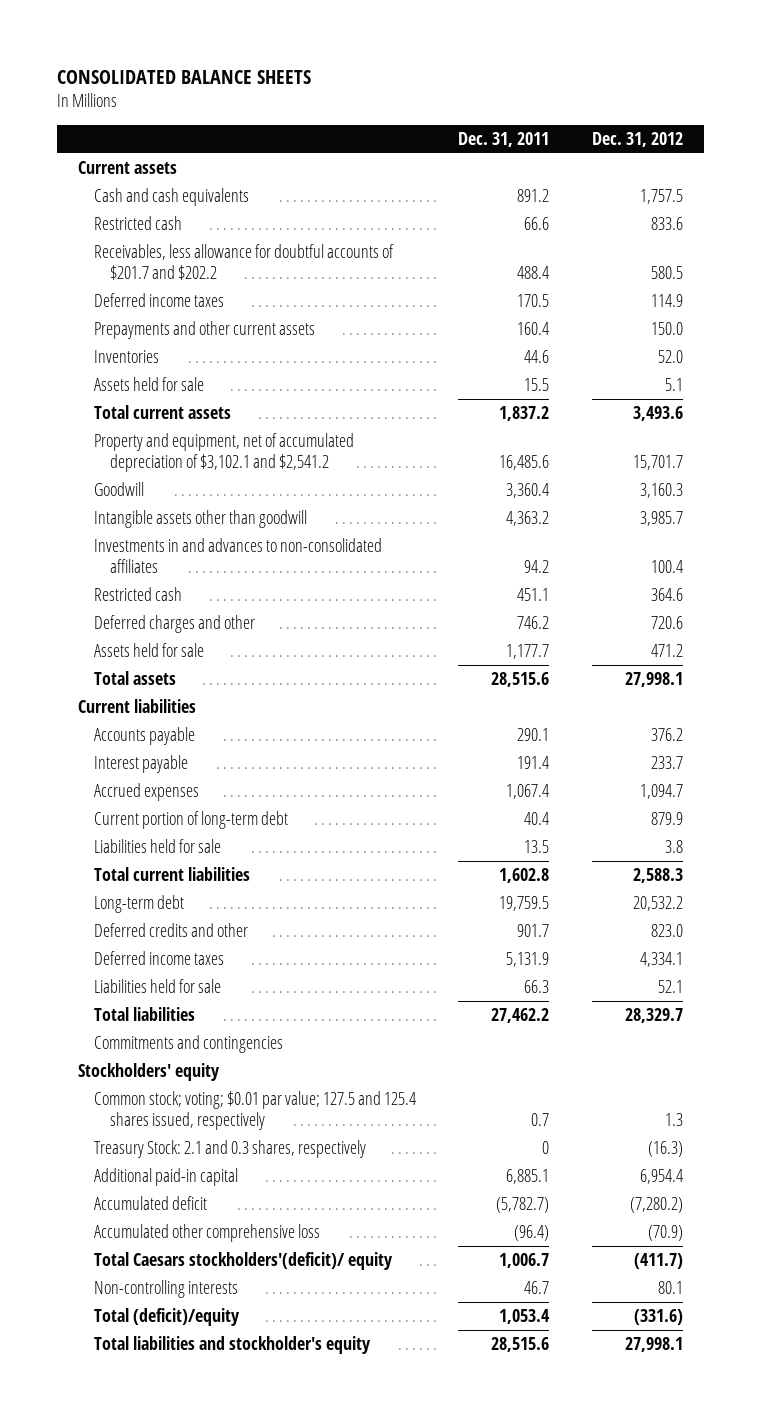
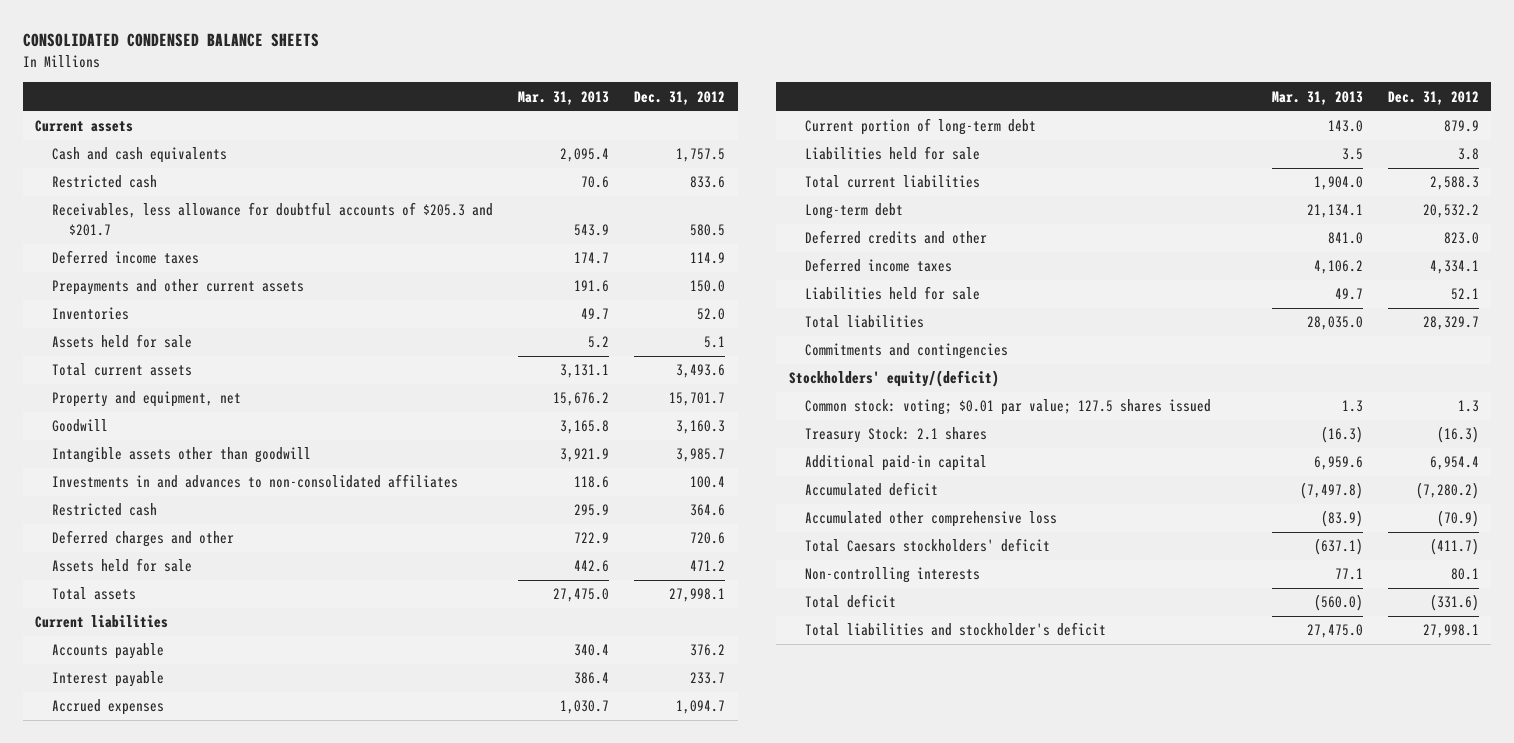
- CONSOLIDATED BALANCE SHEETS
+ CONSOLIDATED CONDENSED BALANCE SHEETS
- | Dec. 31, 2011 | Dec. 31, 2012
+ | Mar. 31, 2013 | Dec. 31, 2012
- Receivables, less allowance for doubtful accounts of $201.7 and $202.2 | 488.4 | 580.5
+ Receivables, less allowance for doubtful accounts of $205.3 and $201.7 | 543.9 | 580.5
- Property and equipment, net of accumulated depreciation of $3,102.1 and $2,541.2 | 16,485.6 | 15,701.7
+ Property and equipment, net | 15,676.2 | 15,701.7
- Stockholders' equity
- Common stock; voting; $0.01 par value; 127.5 and 125.4 shares issued, respectively | 0.7 | 1.3
- Treasury Stock: 2.1 and 0.3 shares, respectively | 0 | (16.3)
+ Stockholders' equity/(deficit)
+ Common stock: voting; $0.01 par value; 127.5 shares issued | 1.3 | 1.3
+ Treasury Stock: 2.1 shares | (16.3) | (16.3)
- Total Caesars stockholders'(deficit)/ equity | 1,006.7 | (411.7)
+ Total Caesars stockholders' deficit | (637.1) | (411.7)
- Total (deficit)/equity | 1,053.4 | (331.6)
- Total liabilities and stockholder's equity | 28,515.6 | 27,998.1
+ Total deficit | (560.0) | (331.6)
+ Total liabilities and stockholder's deficit | 27,475.0 | 27,998.1

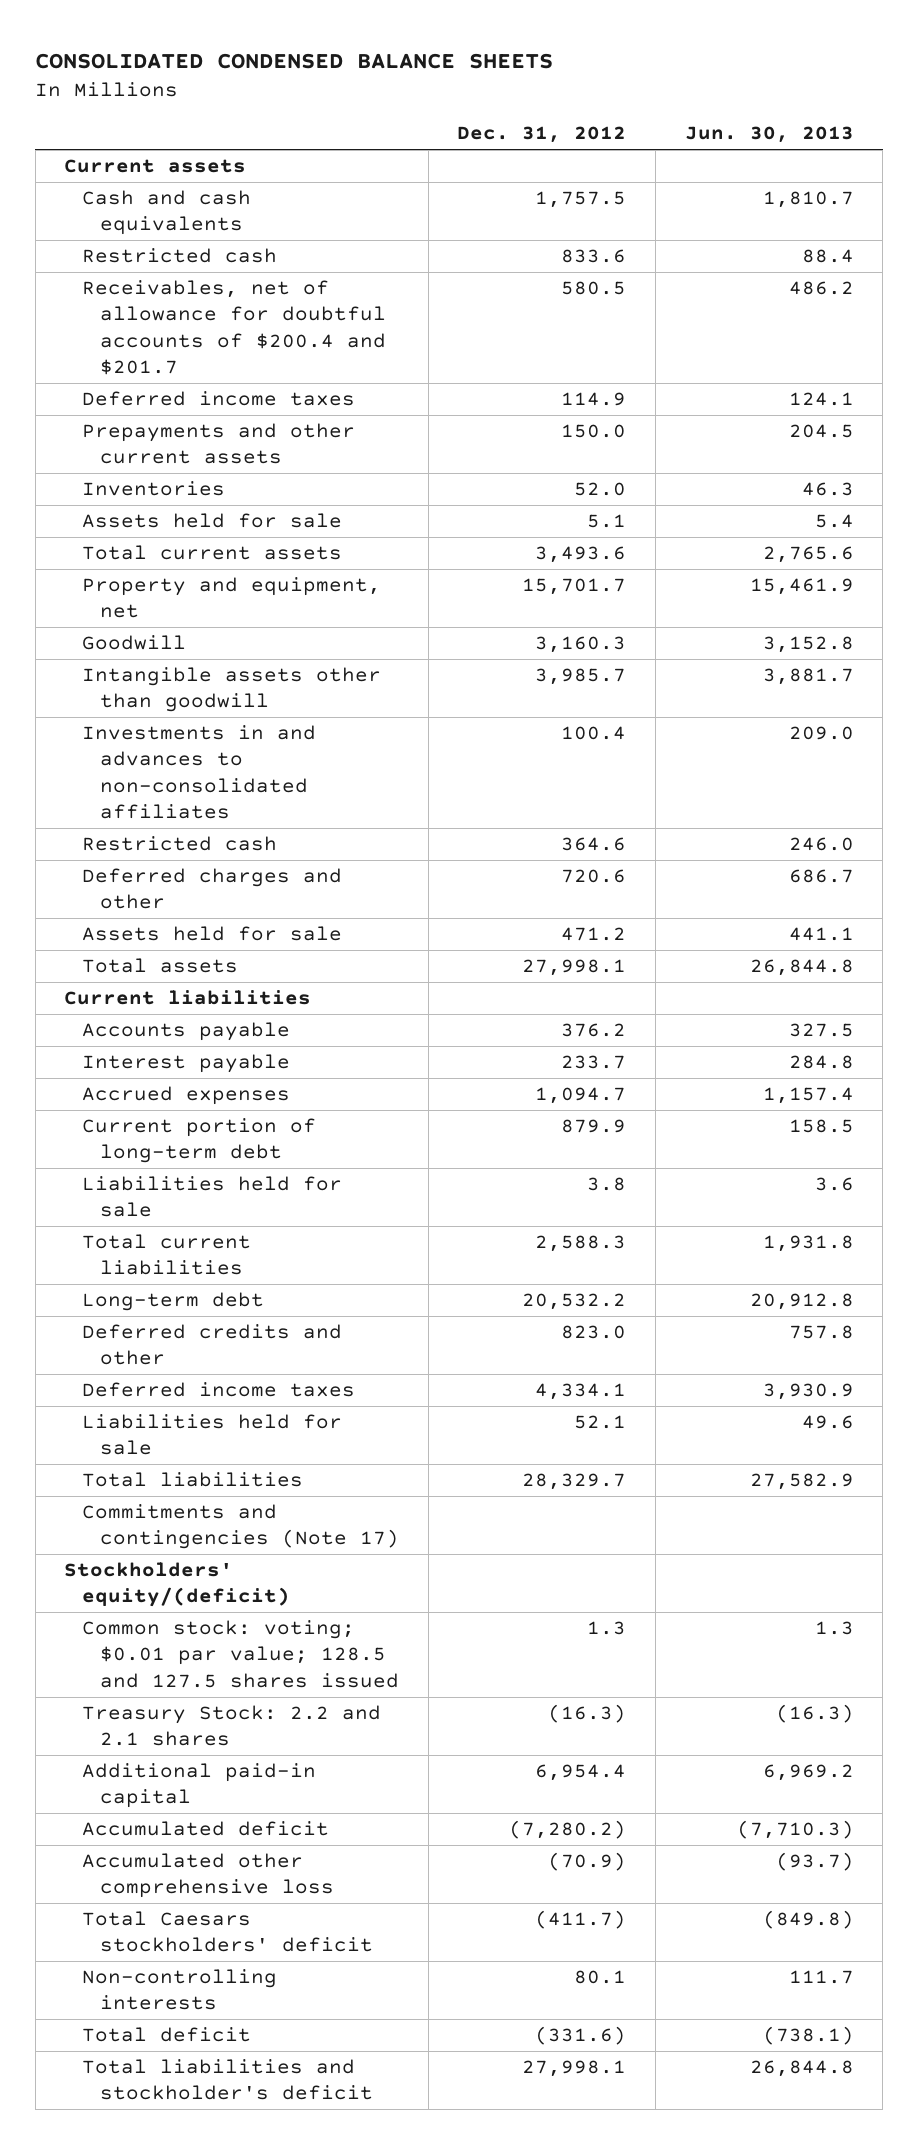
- | Mar. 31, 2013 | Dec. 31, 2012
+ | Dec. 31, 2012 | Jun. 30, 2013
- Receivables, less allowance for doubtful accounts of $205.3 and $201.7 | 543.9 | 580.5
+ Receivables, net of allowance for doubtful accounts of $200.4 and $201.7 | 580.5 | 486.2
- Commitments and contingencies
+ Commitments and contingencies (Note 17)
- Common stock: voting; $0.01 par value; 127.5 shares issued | 1.3 | 1.3
- Treasury Stock: 2.1 shares | (16.3) | (16.3)
+ Common stock: voting; $0.01 par value; 128.5 and 127.5 shares issued | 1.3 | 1.3
+ Treasury Stock: 2.2 and 2.1 shares | (16.3) | (16.3)

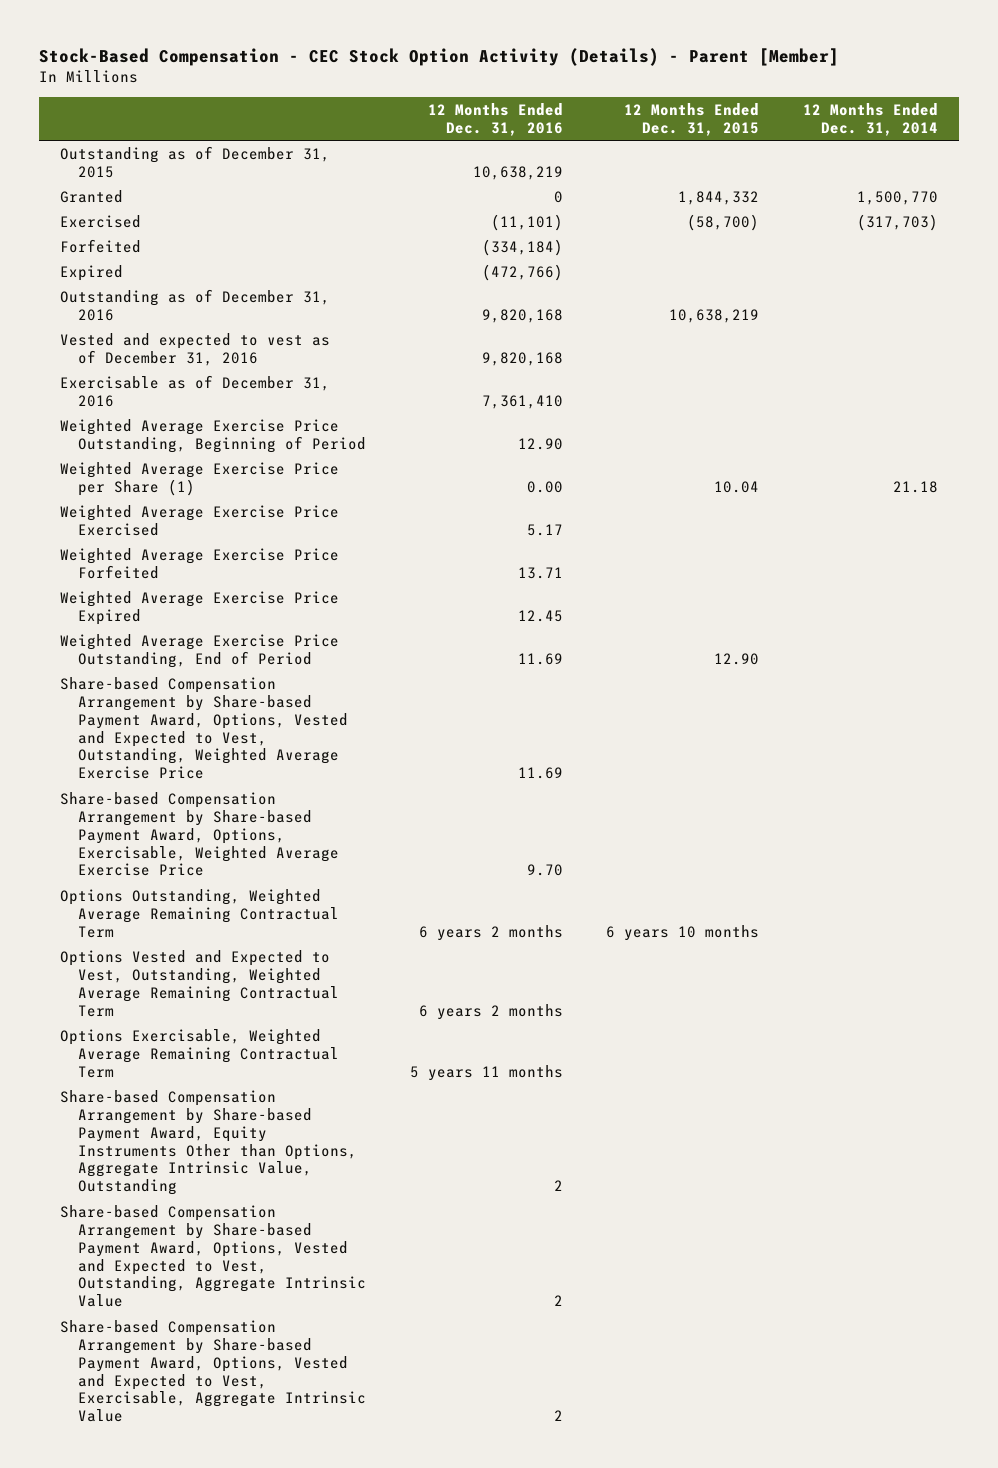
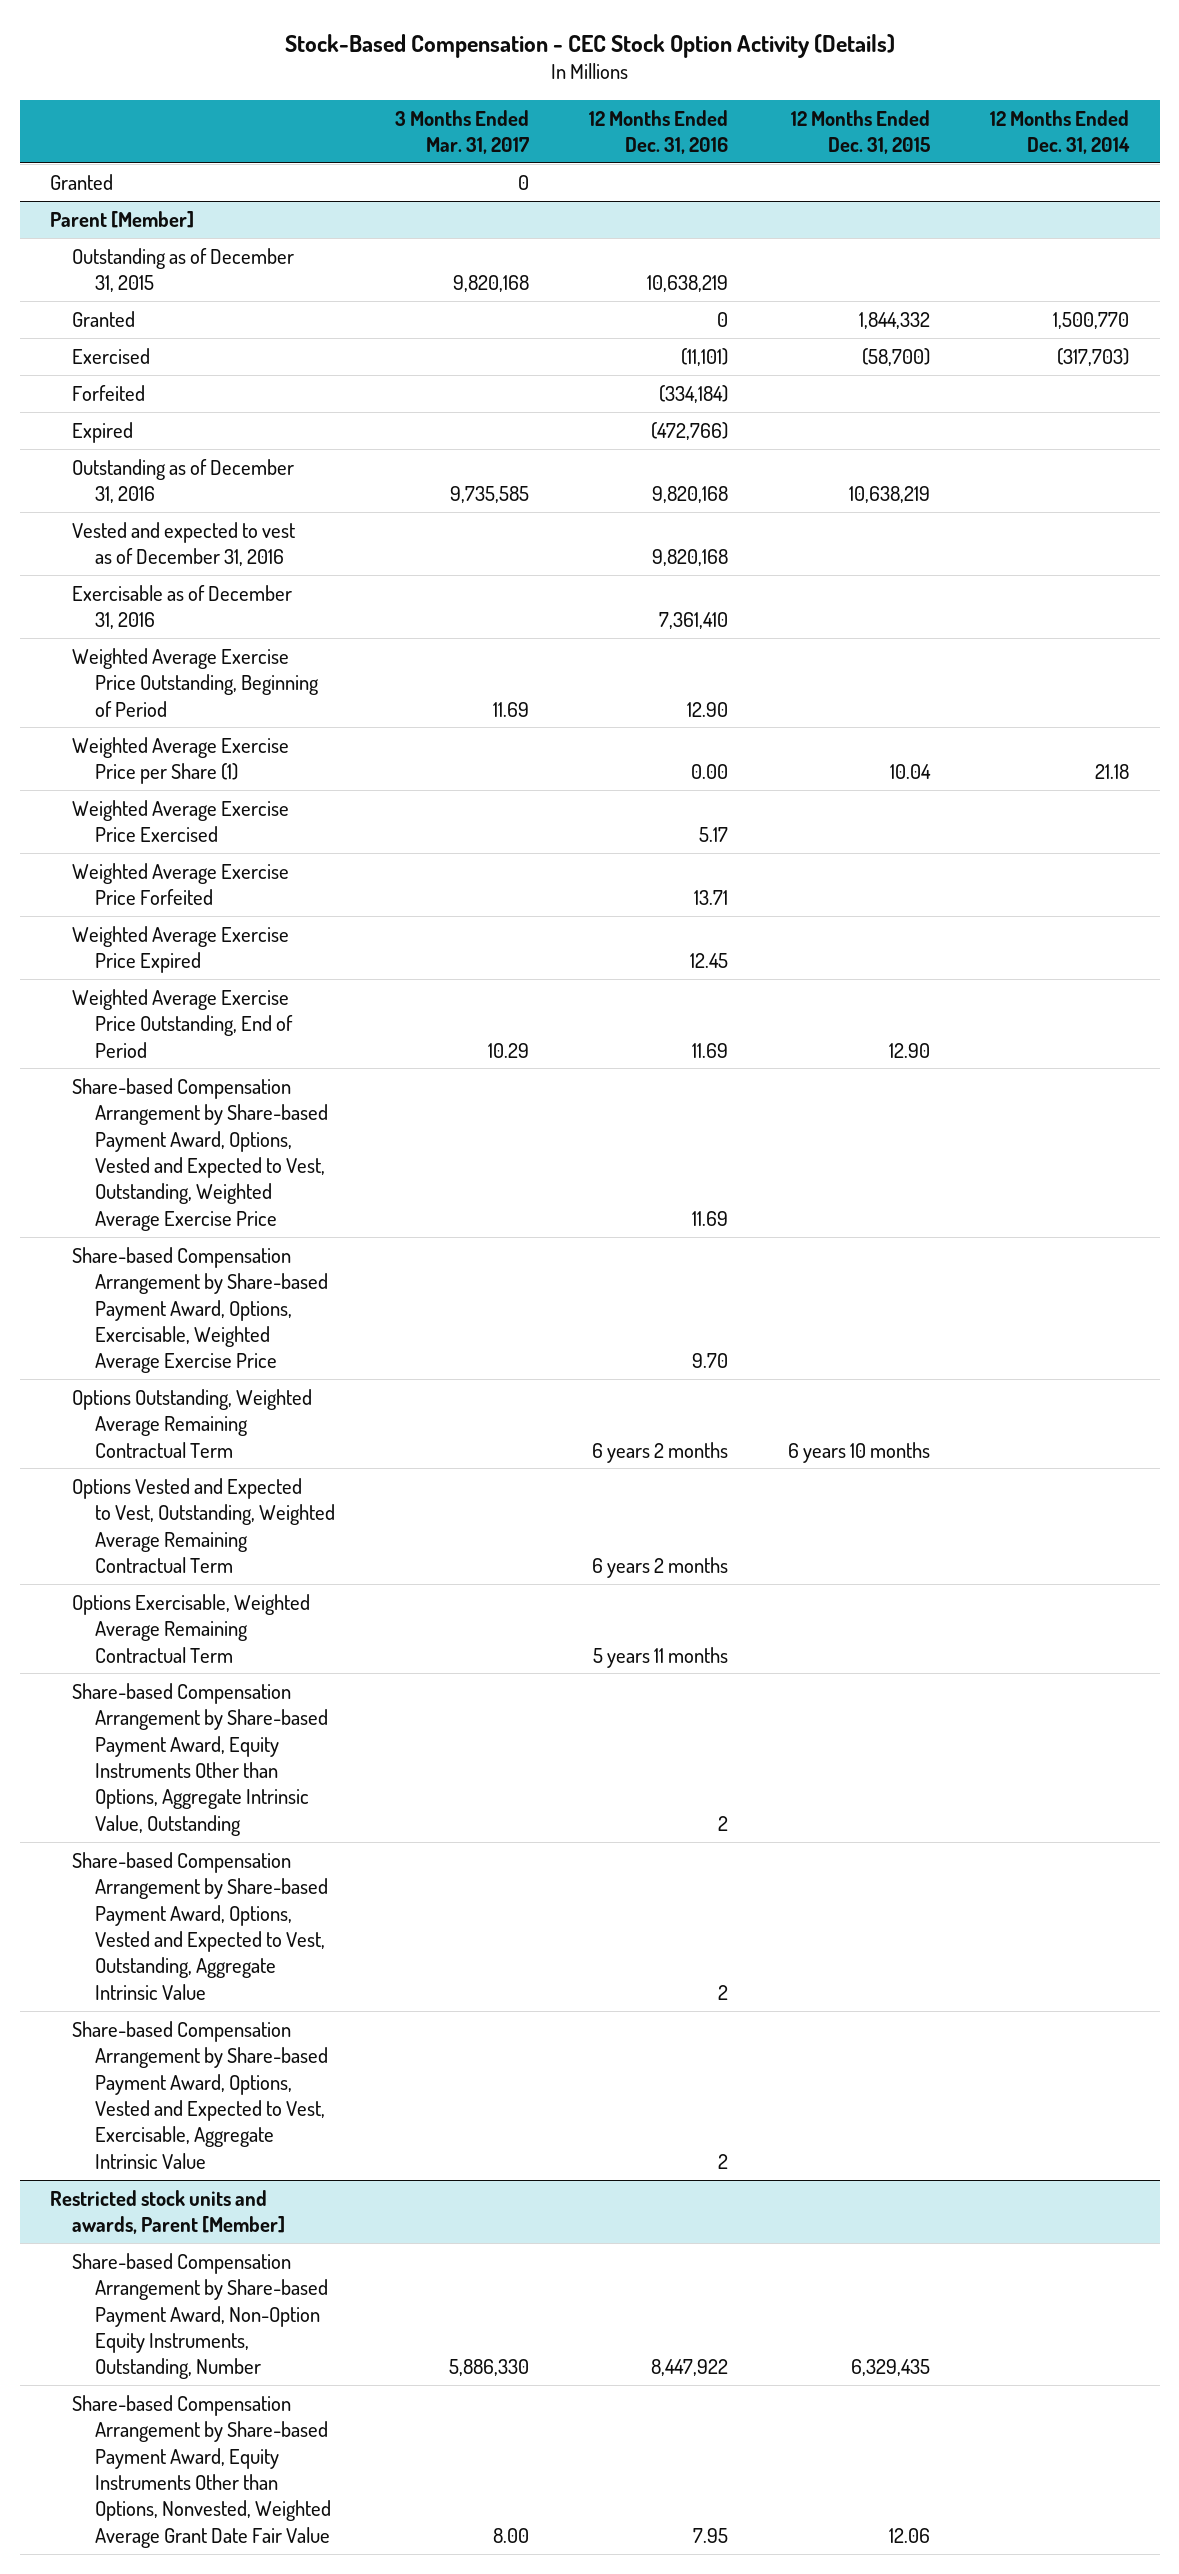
- Stock-Based Compensation - CEC Stock Option Activity (Details) - Parent [Member]
+ Stock-Based Compensation - CEC Stock Option Activity (Details)
- | 12 Months Ended Dec. 31, 2016 | 12 Months Ended Dec. 31, 2015 | 12 Months Ended Dec. 31, 2014
+ | 3 Months Ended Mar. 31, 2017 | 12 Months Ended Dec. 31, 2016 | 12 Months Ended Dec. 31, 2015 | 12 Months Ended Dec. 31, 2014
+ Granted | 0 | | |
+ Parent [Member]
+ Restricted stock units and awards, Parent [Member]
+ Share-based Compensation Arrangement by Share-based Payment Award, Non-Option Equity Instruments, Outstanding, Number | 5,886,330 | 8,447,922 | 6,329,435 |
+ Share-based Compensation Arrangement by Share-based Payment Award, Equity Instruments Other than Options, Nonvested, Weighted Average Grant Date Fair Value | 8.00 | 7.95 | 12.06 |

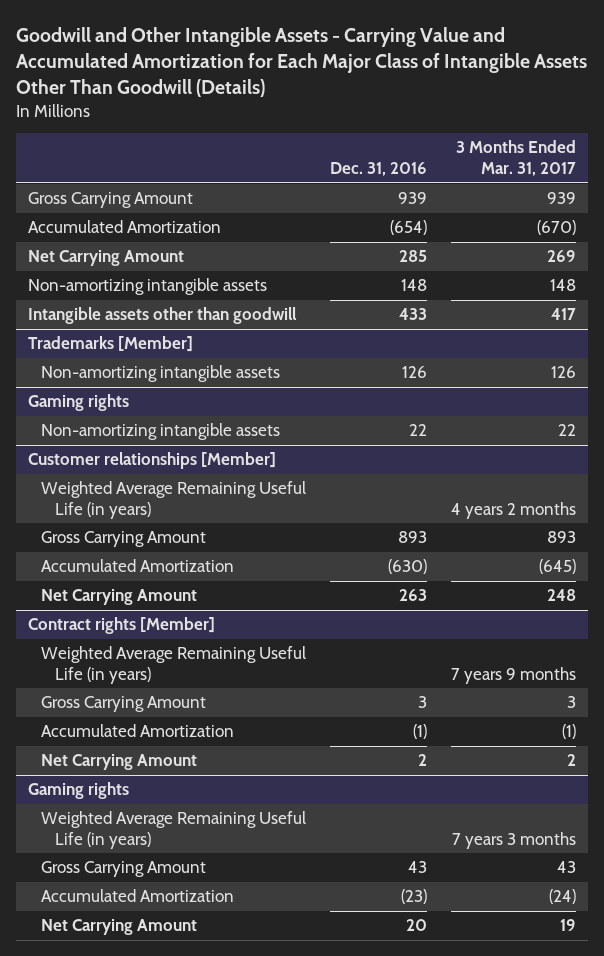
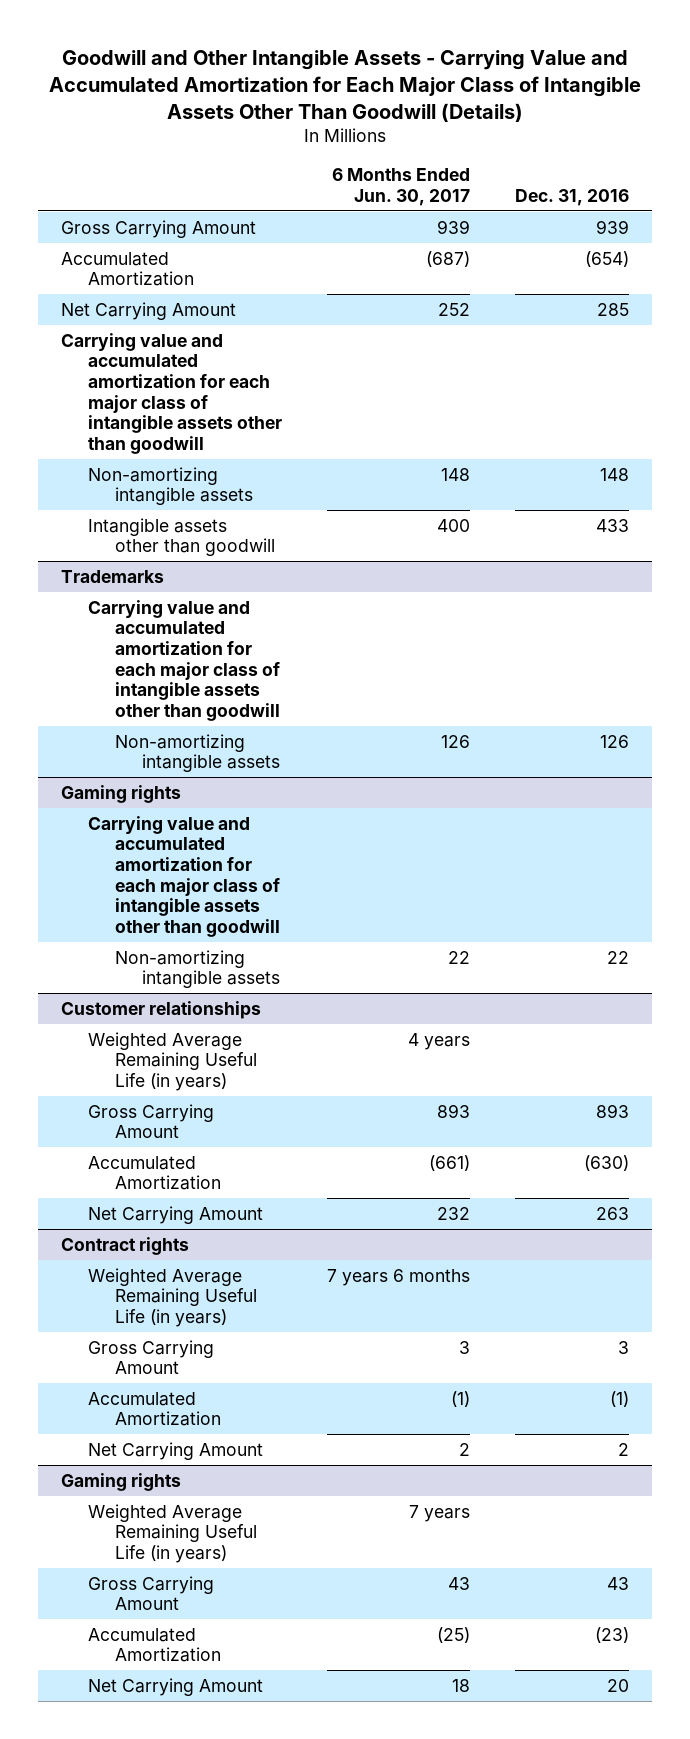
- | Dec. 31, 2016 | 3 Months Ended Mar. 31, 2017
+ | 6 Months Ended Jun. 30, 2017 | Dec. 31, 2016
+ Carrying value and accumulated amortization for each major class of intangible assets other than goodwill
- Trademarks [Member]
+ Trademarks
+ Carrying value and accumulated amortization for each major class of intangible assets other than goodwill
@ Gaming rights
+ Carrying value and accumulated amortization for each major class of intangible assets other than goodwill
- Customer relationships [Member]
+ Customer relationships
- Contract rights [Member]
+ Contract rights

